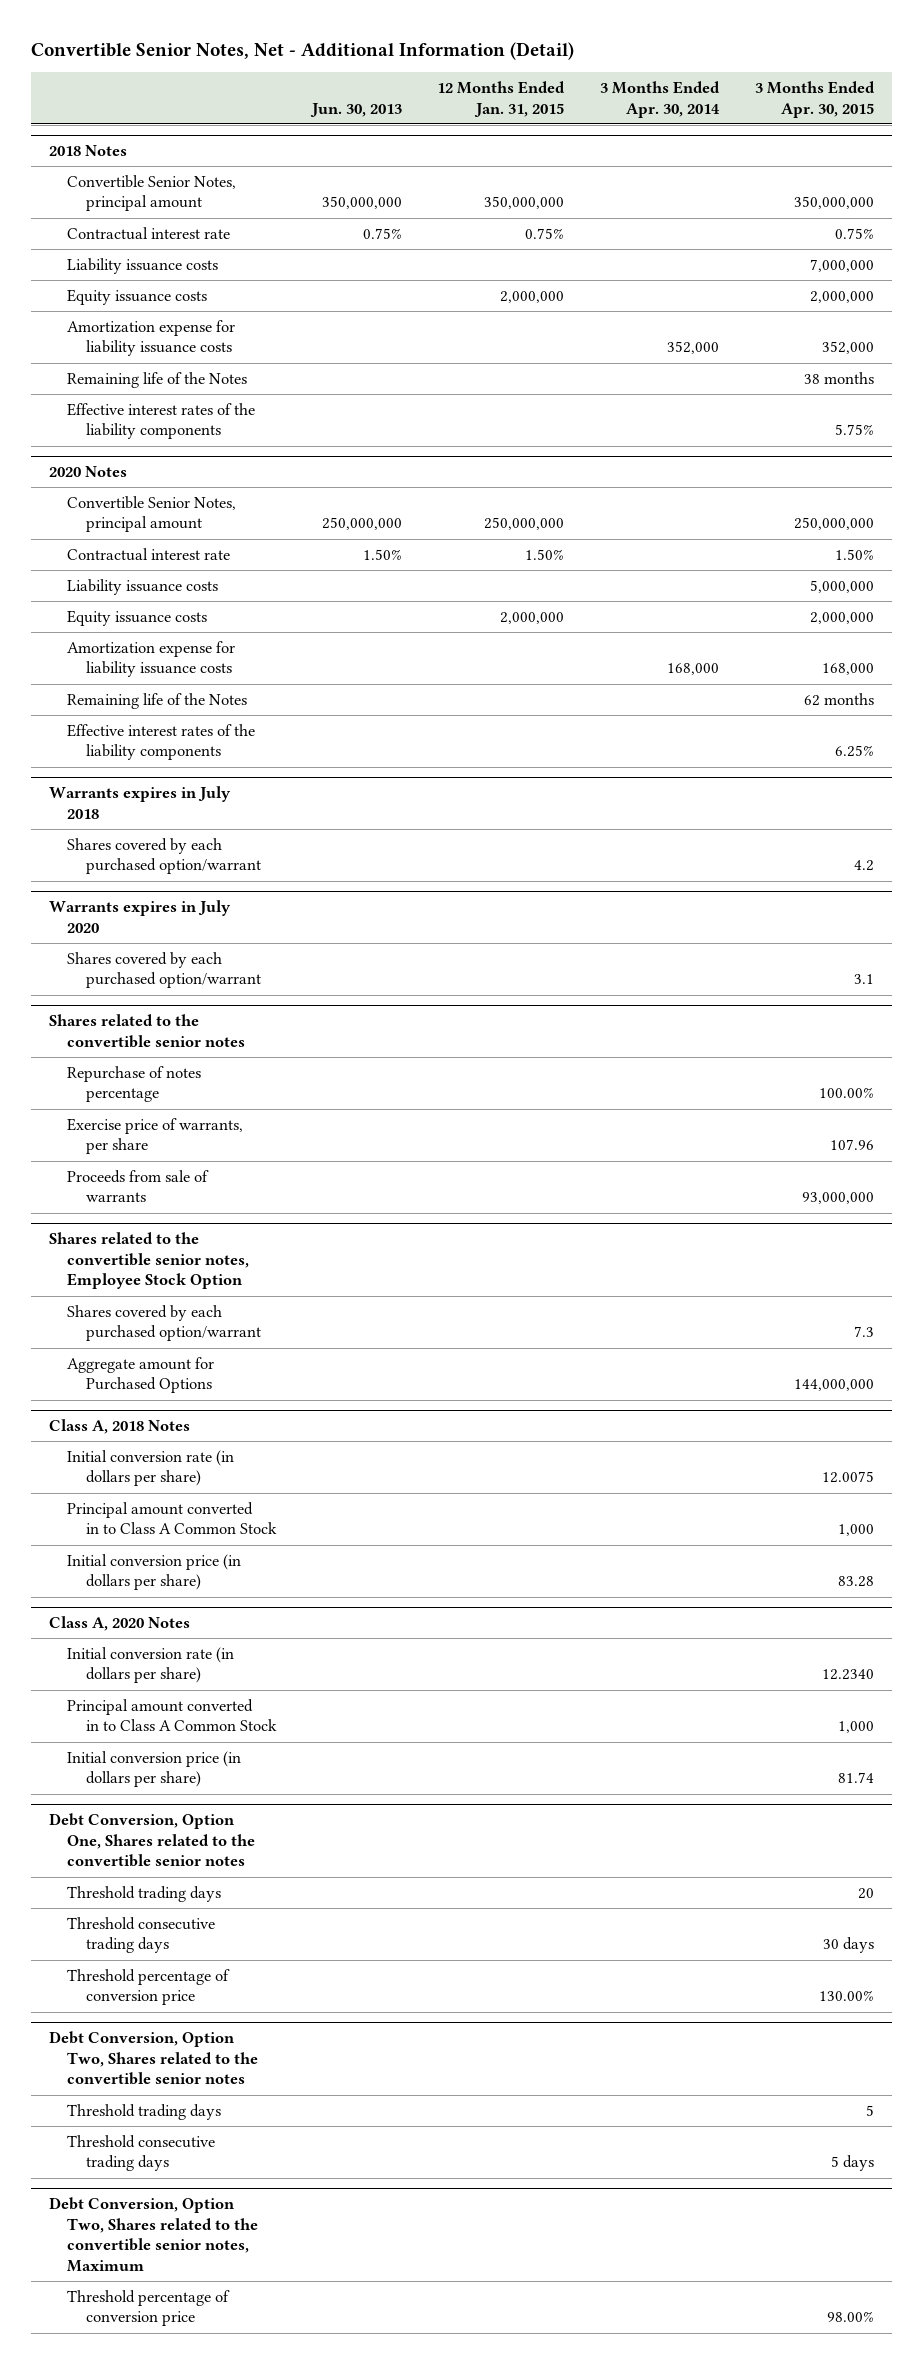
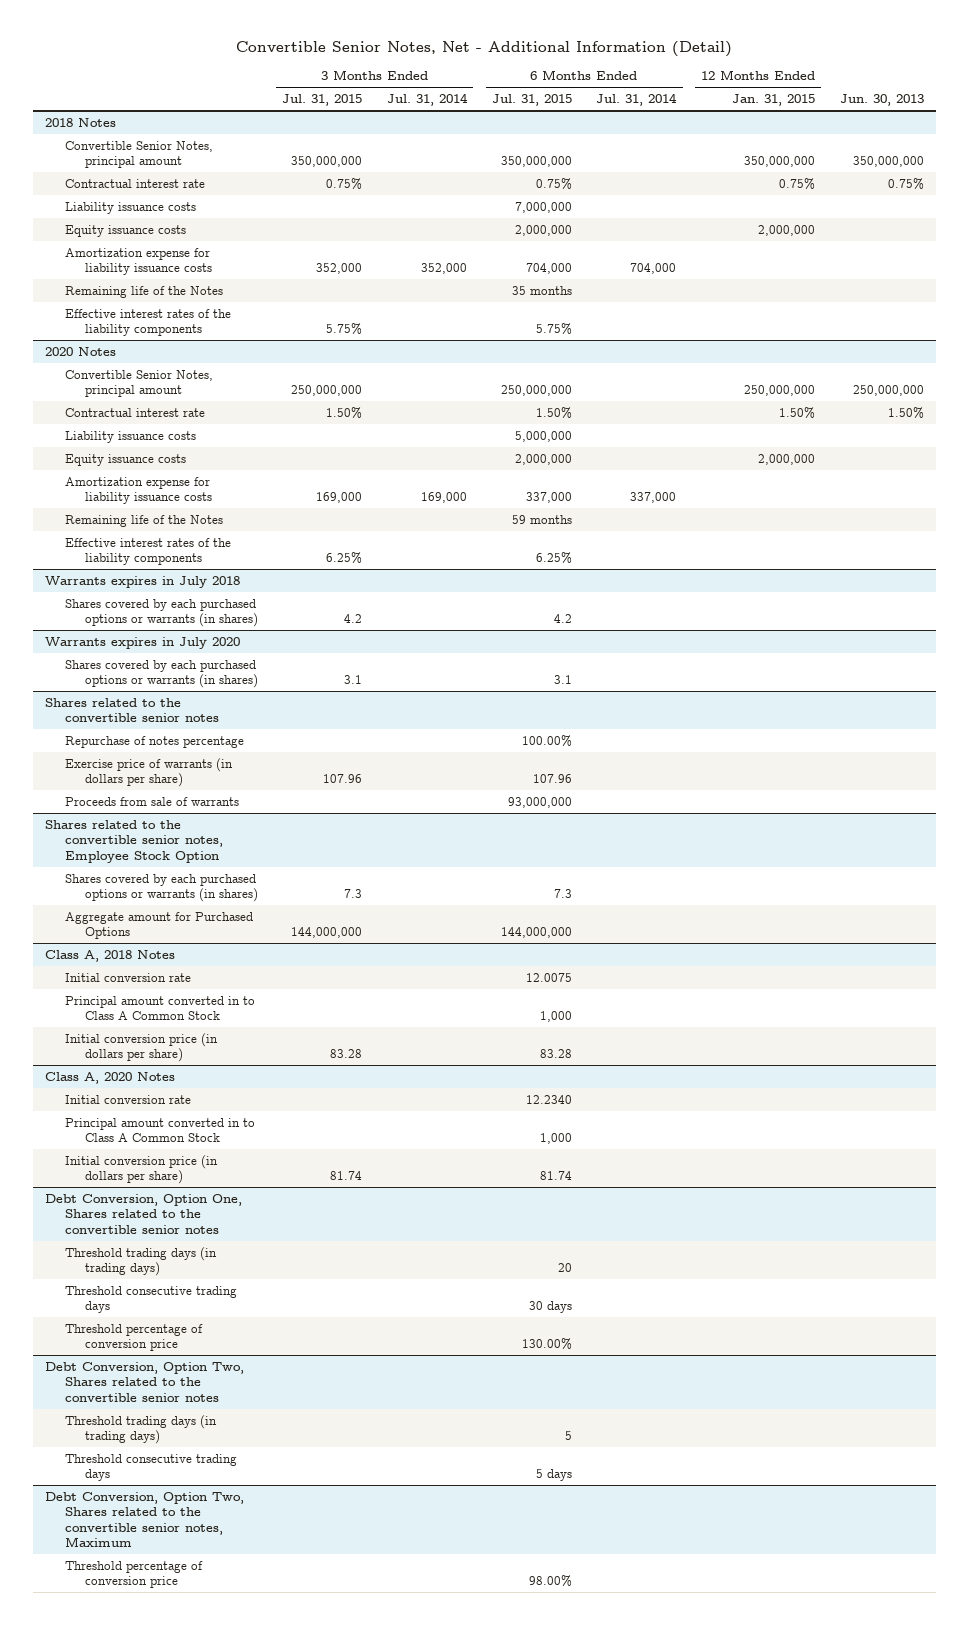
- | Jun. 30, 2013 | 12 Months Ended Jan. 31, 2015 | 3 Months Ended Apr. 30, 2014 | 3 Months Ended Apr. 30, 2015
+ | 3 Months Ended Jul. 31, 2015 | 3 Months Ended Jul. 31, 2014 | 6 Months Ended Jul. 31, 2015 | 6 Months Ended Jul. 31, 2014 | 12 Months Ended Jan. 31, 2015 | Jun. 30, 2013
@ Warrants expires in July 2018
- Shares covered by each purchased option/warrant | | | | 4.2
+ Shares covered by each purchased options or warrants (in shares) | 4.2 | | 4.2 | | |
@ Warrants expires in July 2020
- Shares covered by each purchased option/warrant | | | | 3.1
+ Shares covered by each purchased options or warrants (in shares) | 3.1 | | 3.1 | | |
@ Shares related to the convertible senior notes
- Exercise price of warrants, per share | | | | 107.96
+ Exercise price of warrants (in dollars per share) | 107.96 | | 107.96 | | |
@ Shares related to the convertible senior notes, Employee Stock Option
- Shares covered by each purchased option/warrant | | | | 7.3
+ Shares covered by each purchased options or warrants (in shares) | 7.3 | | 7.3 | | |
@ Class A, 2018 Notes
- Initial conversion rate (in dollars per share) | | | | 12.0075
+ Initial conversion rate | | | 12.0075 | | |
@ Class A, 2020 Notes
- Initial conversion rate (in dollars per share) | | | | 12.2340
+ Initial conversion rate | | | 12.2340 | | |
@ Debt Conversion, Option One, Shares related to the convertible senior notes
- Threshold trading days | | | | 20
+ Threshold trading days (in trading days) | | | 20 | | |
@ Debt Conversion, Option Two, Shares related to the convertible senior notes
- Threshold trading days | | | | 5
+ Threshold trading days (in trading days) | | | 5 | | |

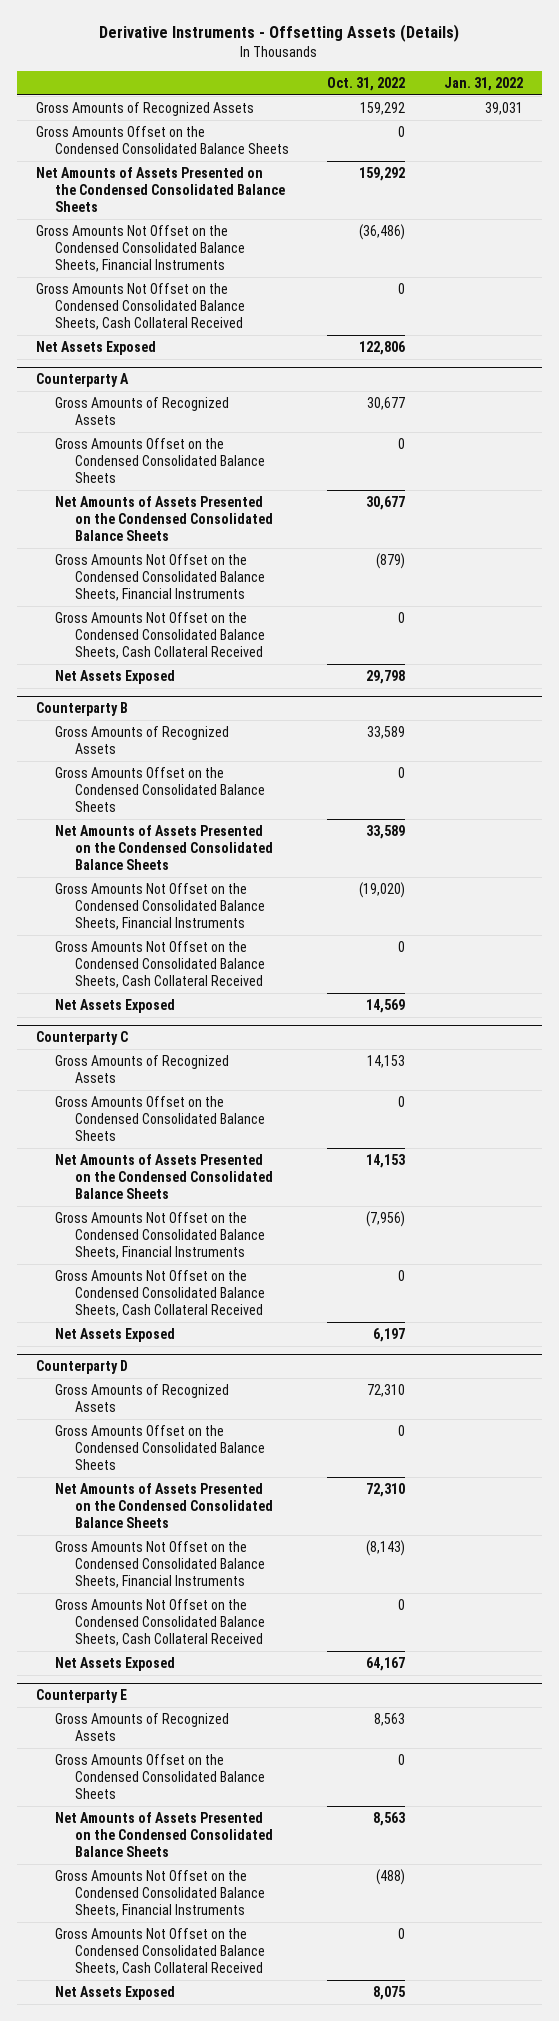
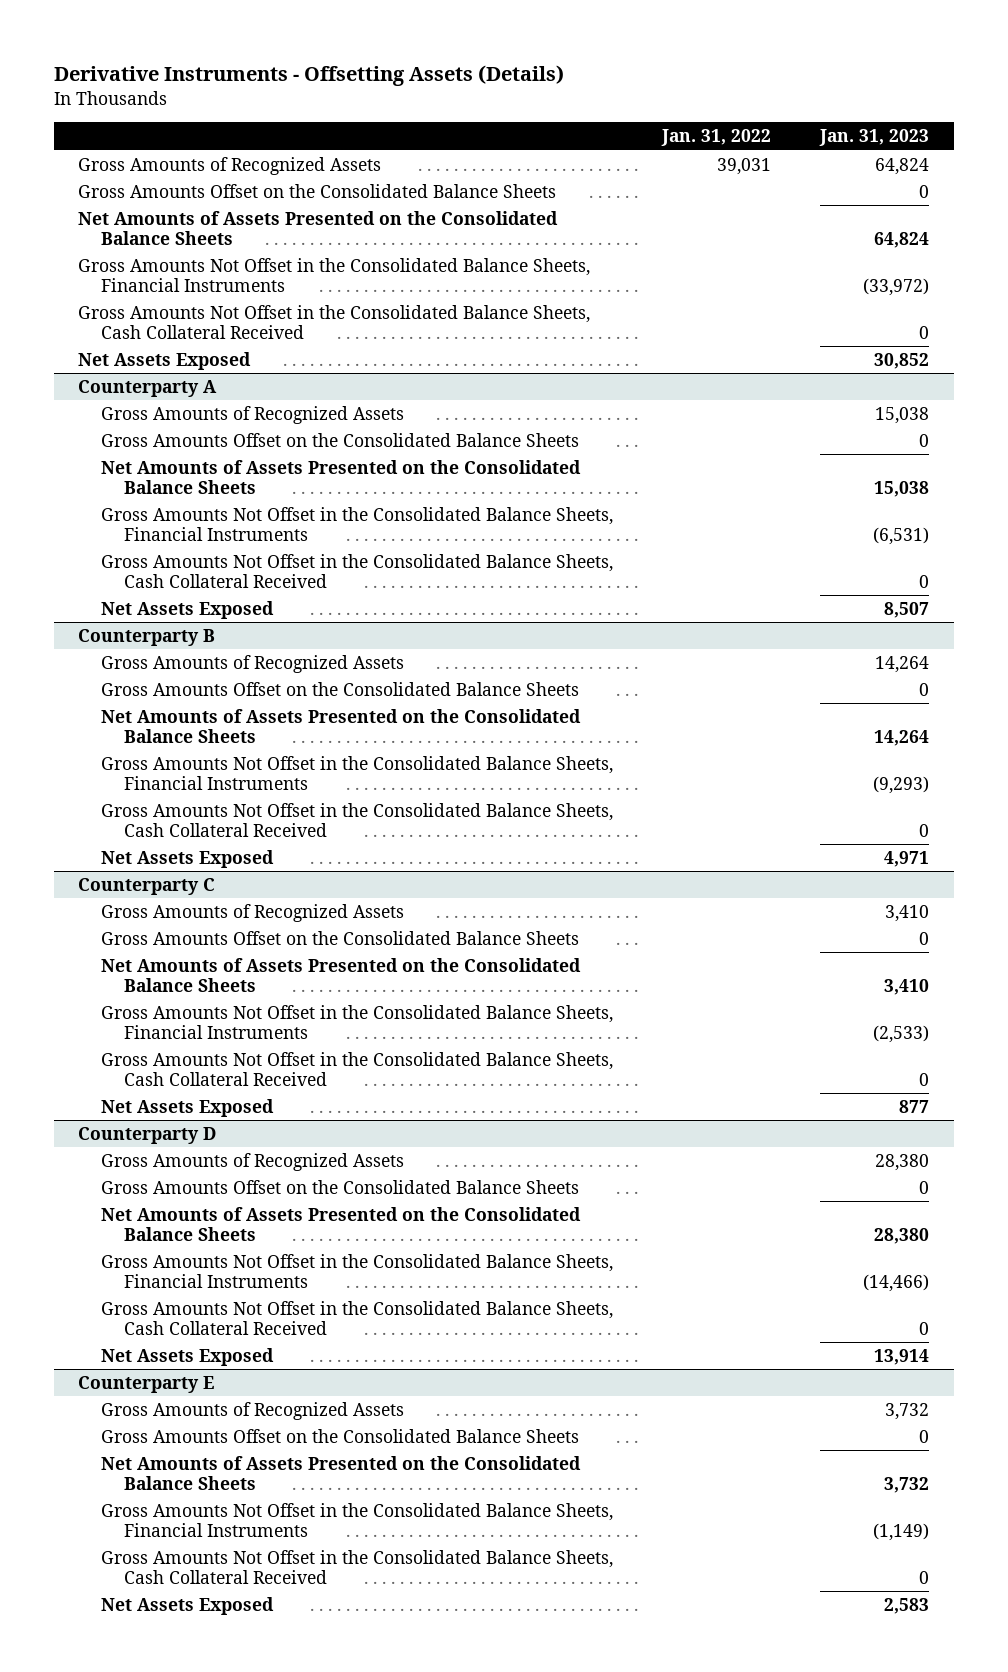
- | Oct. 31, 2022 | Jan. 31, 2022
+ | Jan. 31, 2022 | Jan. 31, 2023
- Gross Amounts Offset on the Condensed Consolidated Balance Sheets | 0 |
- Net Amounts of Assets Presented on the Condensed Consolidated Balance Sheets | 159,292 |
- Gross Amounts Not Offset on the Condensed Consolidated Balance Sheets, Financial Instruments | (36,486) |
- Gross Amounts Not Offset on the Condensed Consolidated Balance Sheets, Cash Collateral Received | 0 |
+ Gross Amounts Offset on the Consolidated Balance Sheets | | 0
+ Net Amounts of Assets Presented on the Consolidated Balance Sheets | | 64,824
+ Gross Amounts Not Offset in the Consolidated Balance Sheets, Financial Instruments | | (33,972)
+ Gross Amounts Not Offset in the Consolidated Balance Sheets, Cash Collateral Received | | 0
@ Counterparty A
- Gross Amounts Offset on the Condensed Consolidated Balance Sheets | 0 |
- Net Amounts of Assets Presented on the Condensed Consolidated Balance Sheets | 30,677 |
- Gross Amounts Not Offset on the Condensed Consolidated Balance Sheets, Financial Instruments | (879) |
- Gross Amounts Not Offset on the Condensed Consolidated Balance Sheets, Cash Collateral Received | 0 |
+ Gross Amounts Offset on the Consolidated Balance Sheets | | 0
+ Net Amounts of Assets Presented on the Consolidated Balance Sheets | | 15,038
+ Gross Amounts Not Offset in the Consolidated Balance Sheets, Financial Instruments | | (6,531)
+ Gross Amounts Not Offset in the Consolidated Balance Sheets, Cash Collateral Received | | 0
@ Counterparty B
- Gross Amounts Offset on the Condensed Consolidated Balance Sheets | 0 |
- Net Amounts of Assets Presented on the Condensed Consolidated Balance Sheets | 33,589 |
- Gross Amounts Not Offset on the Condensed Consolidated Balance Sheets, Financial Instruments | (19,020) |
- Gross Amounts Not Offset on the Condensed Consolidated Balance Sheets, Cash Collateral Received | 0 |
+ Gross Amounts Offset on the Consolidated Balance Sheets | | 0
+ Net Amounts of Assets Presented on the Consolidated Balance Sheets | | 14,264
+ Gross Amounts Not Offset in the Consolidated Balance Sheets, Financial Instruments | | (9,293)
+ Gross Amounts Not Offset in the Consolidated Balance Sheets, Cash Collateral Received | | 0
@ Counterparty C
- Gross Amounts Offset on the Condensed Consolidated Balance Sheets | 0 |
- Net Amounts of Assets Presented on the Condensed Consolidated Balance Sheets | 14,153 |
- Gross Amounts Not Offset on the Condensed Consolidated Balance Sheets, Financial Instruments | (7,956) |
- Gross Amounts Not Offset on the Condensed Consolidated Balance Sheets, Cash Collateral Received | 0 |
+ Gross Amounts Offset on the Consolidated Balance Sheets | | 0
+ Net Amounts of Assets Presented on the Consolidated Balance Sheets | | 3,410
+ Gross Amounts Not Offset in the Consolidated Balance Sheets, Financial Instruments | | (2,533)
+ Gross Amounts Not Offset in the Consolidated Balance Sheets, Cash Collateral Received | | 0
@ Counterparty D
- Gross Amounts Offset on the Condensed Consolidated Balance Sheets | 0 |
- Net Amounts of Assets Presented on the Condensed Consolidated Balance Sheets | 72,310 |
- Gross Amounts Not Offset on the Condensed Consolidated Balance Sheets, Financial Instruments | (8,143) |
- Gross Amounts Not Offset on the Condensed Consolidated Balance Sheets, Cash Collateral Received | 0 |
+ Gross Amounts Offset on the Consolidated Balance Sheets | | 0
+ Net Amounts of Assets Presented on the Consolidated Balance Sheets | | 28,380
+ Gross Amounts Not Offset in the Consolidated Balance Sheets, Financial Instruments | | (14,466)
+ Gross Amounts Not Offset in the Consolidated Balance Sheets, Cash Collateral Received | | 0
@ Counterparty E
- Gross Amounts Offset on the Condensed Consolidated Balance Sheets | 0 |
- Net Amounts of Assets Presented on the Condensed Consolidated Balance Sheets | 8,563 |
- Gross Amounts Not Offset on the Condensed Consolidated Balance Sheets, Financial Instruments | (488) |
- Gross Amounts Not Offset on the Condensed Consolidated Balance Sheets, Cash Collateral Received | 0 |
+ Gross Amounts Offset on the Consolidated Balance Sheets | | 0
+ Net Amounts of Assets Presented on the Consolidated Balance Sheets | | 3,732
+ Gross Amounts Not Offset in the Consolidated Balance Sheets, Financial Instruments | | (1,149)
+ Gross Amounts Not Offset in the Consolidated Balance Sheets, Cash Collateral Received | | 0

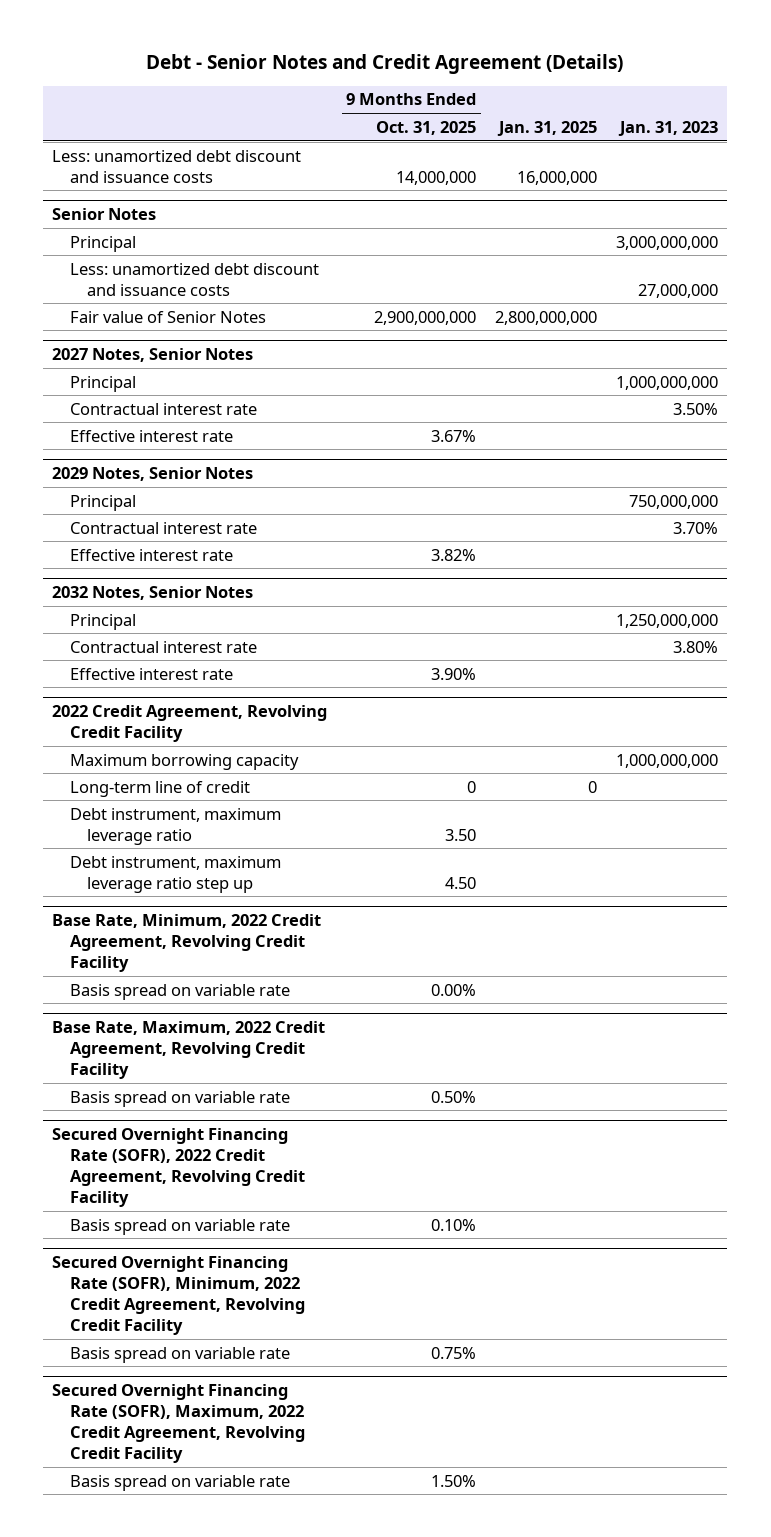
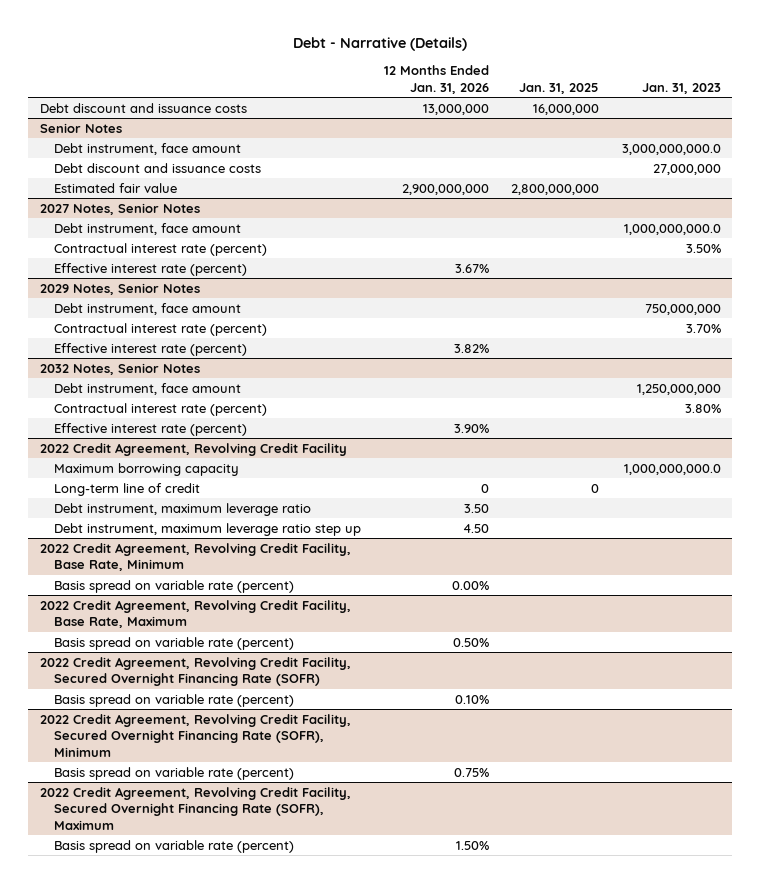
- Debt - Senior Notes and Credit Agreement (Details)
+ Debt - Narrative (Details)
- | 9 Months Ended Oct. 31, 2025 | Jan. 31, 2025 | Jan. 31, 2023
+ | 12 Months Ended Jan. 31, 2026 | Jan. 31, 2025 | Jan. 31, 2023
- Less: unamortized debt discount and issuance costs | 14,000,000 | 16,000,000 |
+ Debt discount and issuance costs | 13,000,000 | 16,000,000 |
@ Senior Notes
- Principal | | | 3,000,000,000
- Less: unamortized debt discount and issuance costs | | | 27,000,000
- Fair value of Senior Notes | 2,900,000,000 | 2,800,000,000 |
+ Debt instrument, face amount | | | 3,000,000,000.0
+ Debt discount and issuance costs | | | 27,000,000
+ Estimated fair value | 2,900,000,000 | 2,800,000,000 |
@ 2027 Notes, Senior Notes
- Principal | | | 1,000,000,000
- Contractual interest rate | | | 3.50%
- Effective interest rate | 3.67% | |
+ Debt instrument, face amount | | | 1,000,000,000.0
+ Contractual interest rate (percent) | | | 3.50%
+ Effective interest rate (percent) | 3.67% | |
@ 2029 Notes, Senior Notes
- Principal | | | 750,000,000
- Contractual interest rate | | | 3.70%
- Effective interest rate | 3.82% | |
+ Debt instrument, face amount | | | 750,000,000
+ Contractual interest rate (percent) | | | 3.70%
+ Effective interest rate (percent) | 3.82% | |
@ 2032 Notes, Senior Notes
- Principal | | | 1,250,000,000
- Contractual interest rate | | | 3.80%
- Effective interest rate | 3.90% | |
+ Debt instrument, face amount | | | 1,250,000,000
+ Contractual interest rate (percent) | | | 3.80%
+ Effective interest rate (percent) | 3.90% | |
@ 2022 Credit Agreement, Revolving Credit Facility
- Maximum borrowing capacity | | | 1,000,000,000
+ Maximum borrowing capacity | | | 1,000,000,000.0
- Base Rate, Minimum, 2022 Credit Agreement, Revolving Credit Facility
- Basis spread on variable rate | 0.00% | |
- Base Rate, Maximum, 2022 Credit Agreement, Revolving Credit Facility
- Basis spread on variable rate | 0.50% | |
- Secured Overnight Financing Rate (SOFR), 2022 Credit Agreement, Revolving Credit Facility
- Basis spread on variable rate | 0.10% | |
- Secured Overnight Financing Rate (SOFR), Minimum, 2022 Credit Agreement, Revolving Credit Facility
- Basis spread on variable rate | 0.75% | |
- Secured Overnight Financing Rate (SOFR), Maximum, 2022 Credit Agreement, Revolving Credit Facility
- Basis spread on variable rate | 1.50% | |
+ 2022 Credit Agreement, Revolving Credit Facility, Base Rate, Minimum
+ Basis spread on variable rate (percent) | 0.00% | |
+ 2022 Credit Agreement, Revolving Credit Facility, Base Rate, Maximum
+ Basis spread on variable rate (percent) | 0.50% | |
+ 2022 Credit Agreement, Revolving Credit Facility, Secured Overnight Financing Rate (SOFR)
+ Basis spread on variable rate (percent) | 0.10% | |
+ 2022 Credit Agreement, Revolving Credit Facility, Secured Overnight Financing Rate (SOFR), Minimum
+ Basis spread on variable rate (percent) | 0.75% | |
+ 2022 Credit Agreement, Revolving Credit Facility, Secured Overnight Financing Rate (SOFR), Maximum
+ Basis spread on variable rate (percent) | 1.50% | |

